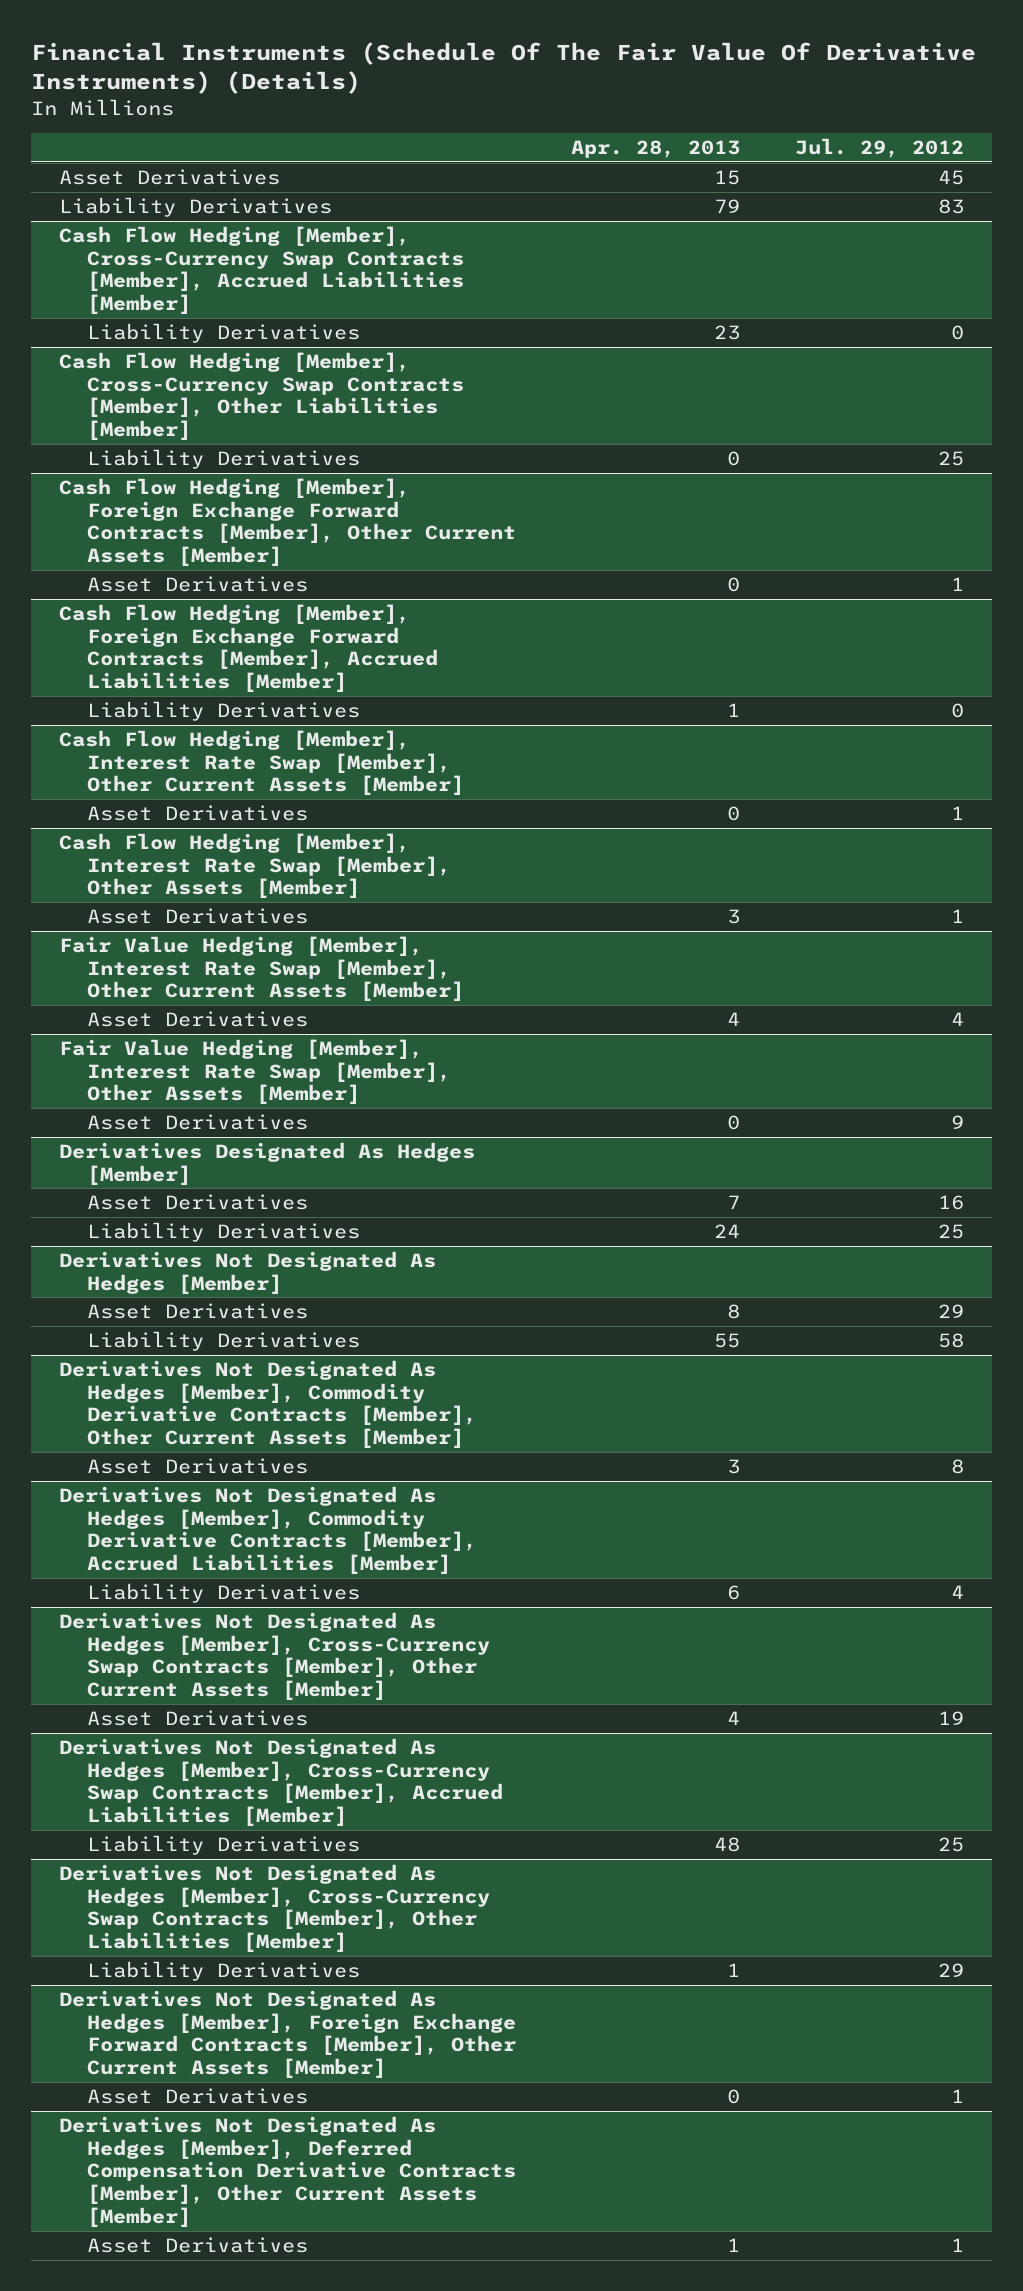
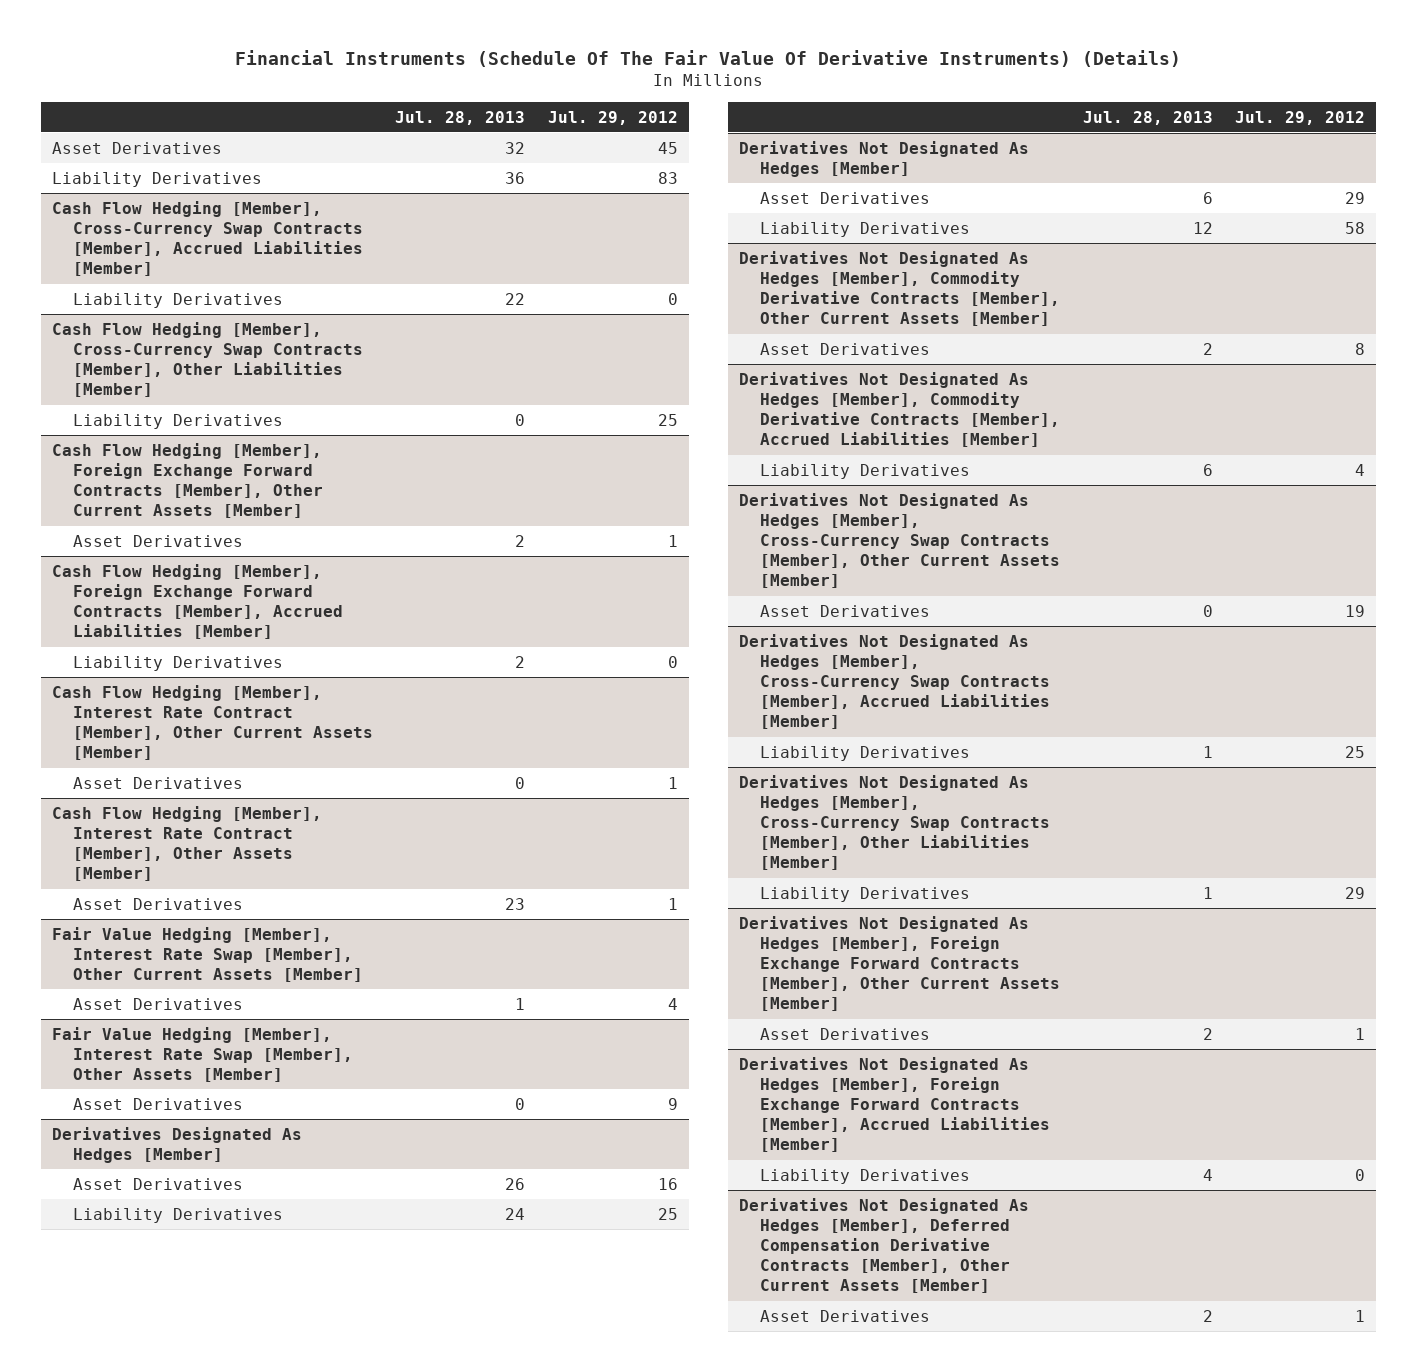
- | Apr. 28, 2013 | Jul. 29, 2012
+ | Jul. 28, 2013 | Jul. 29, 2012
- Cash Flow Hedging [Member], Interest Rate Swap [Member], Other Current Assets [Member]
+ Cash Flow Hedging [Member], Interest Rate Contract [Member], Other Current Assets [Member]
- Cash Flow Hedging [Member], Interest Rate Swap [Member], Other Assets [Member]
+ Cash Flow Hedging [Member], Interest Rate Contract [Member], Other Assets [Member]
+ Derivatives Not Designated As Hedges [Member], Foreign Exchange Forward Contracts [Member], Accrued Liabilities [Member]
+ Liability Derivatives | 4 | 0

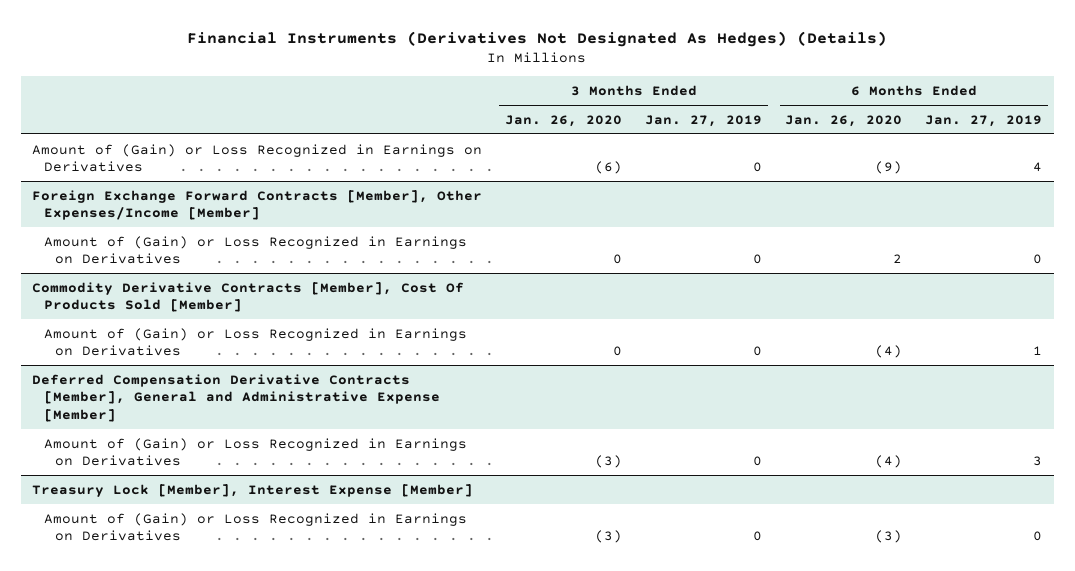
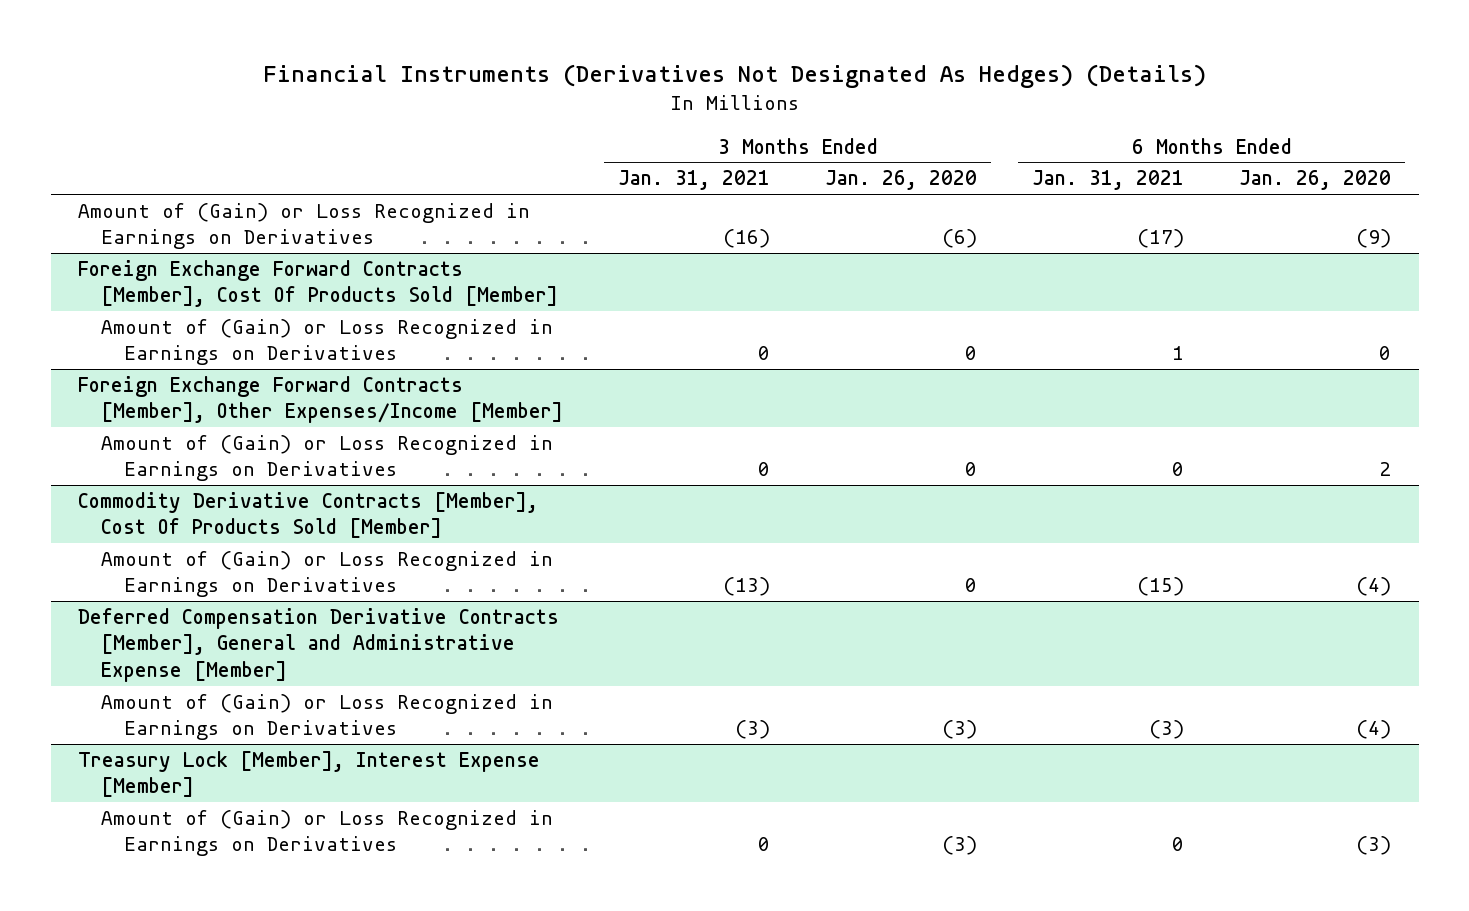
- | 3 Months Ended Jan. 26, 2020 | 3 Months Ended Jan. 27, 2019 | 6 Months Ended Jan. 26, 2020 | 6 Months Ended Jan. 27, 2019
+ | 3 Months Ended Jan. 31, 2021 | 3 Months Ended Jan. 26, 2020 | 6 Months Ended Jan. 31, 2021 | 6 Months Ended Jan. 26, 2020
+ Foreign Exchange Forward Contracts [Member], Cost Of Products Sold [Member]
+ Amount of (Gain) or Loss Recognized in Earnings on Derivatives | 0 | 0 | 1 | 0

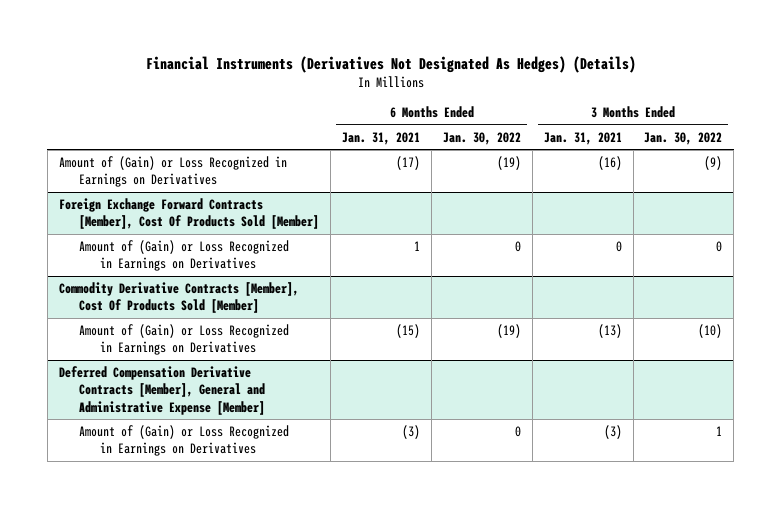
- | 3 Months Ended Jan. 31, 2021 | 3 Months Ended Jan. 26, 2020 | 6 Months Ended Jan. 31, 2021 | 6 Months Ended Jan. 26, 2020
+ | 6 Months Ended Jan. 31, 2021 | 6 Months Ended Jan. 30, 2022 | 3 Months Ended Jan. 31, 2021 | 3 Months Ended Jan. 30, 2022
- Foreign Exchange Forward Contracts [Member], Other Expenses/Income [Member]
- Amount of (Gain) or Loss Recognized in Earnings on Derivatives | 0 | 0 | 0 | 2
- Treasury Lock [Member], Interest Expense [Member]
- Amount of (Gain) or Loss Recognized in Earnings on Derivatives | 0 | (3) | 0 | (3)

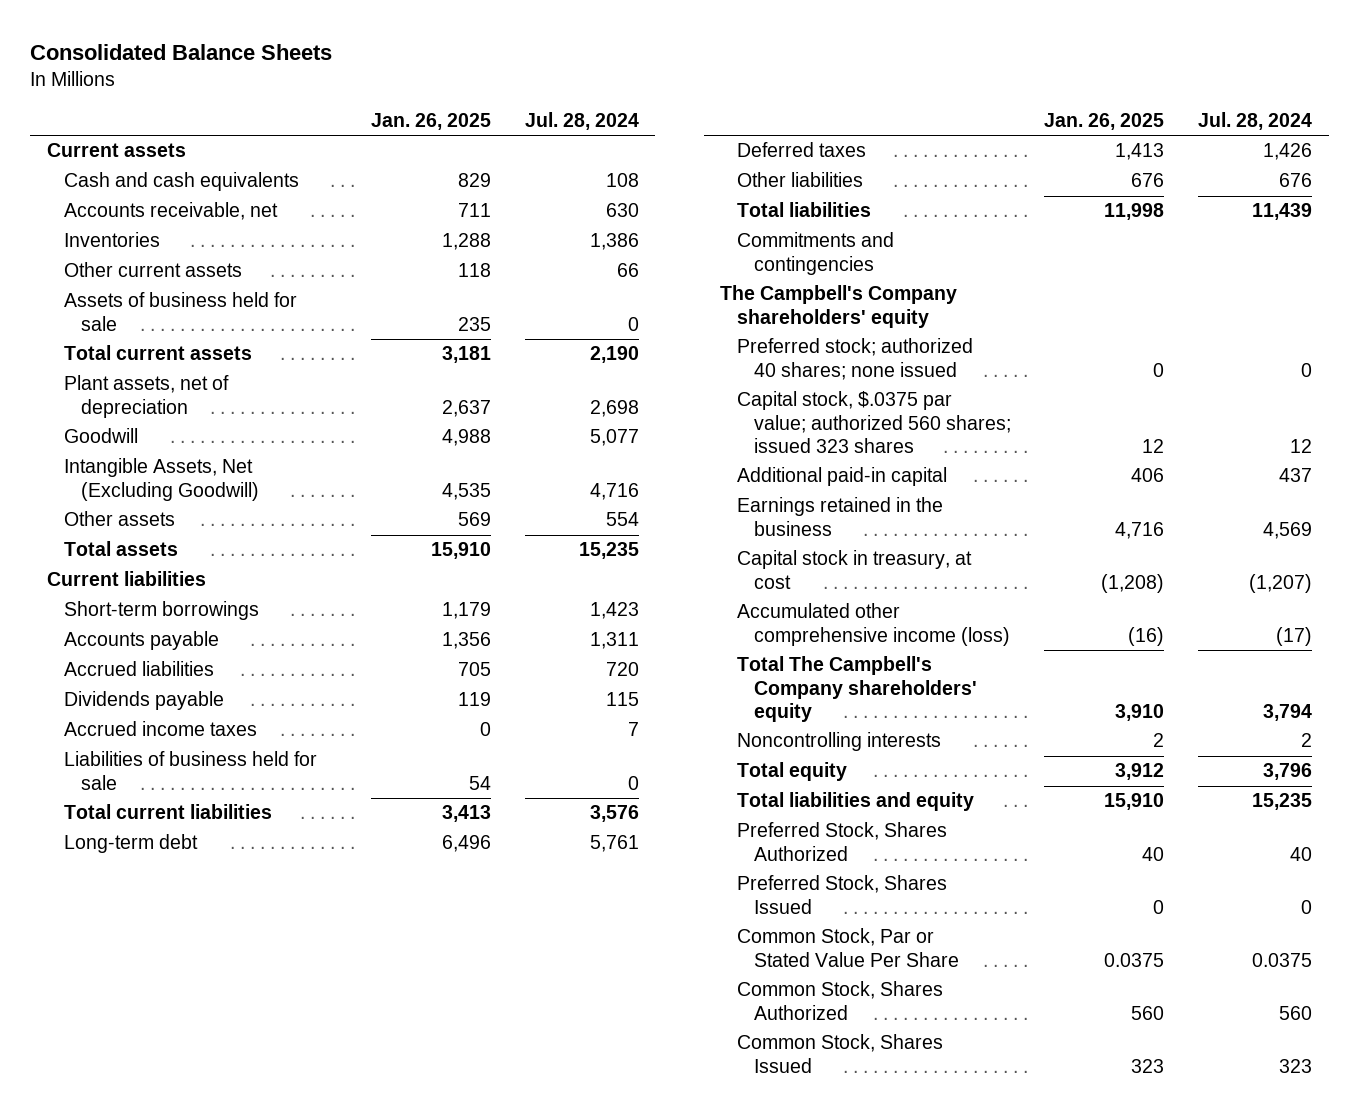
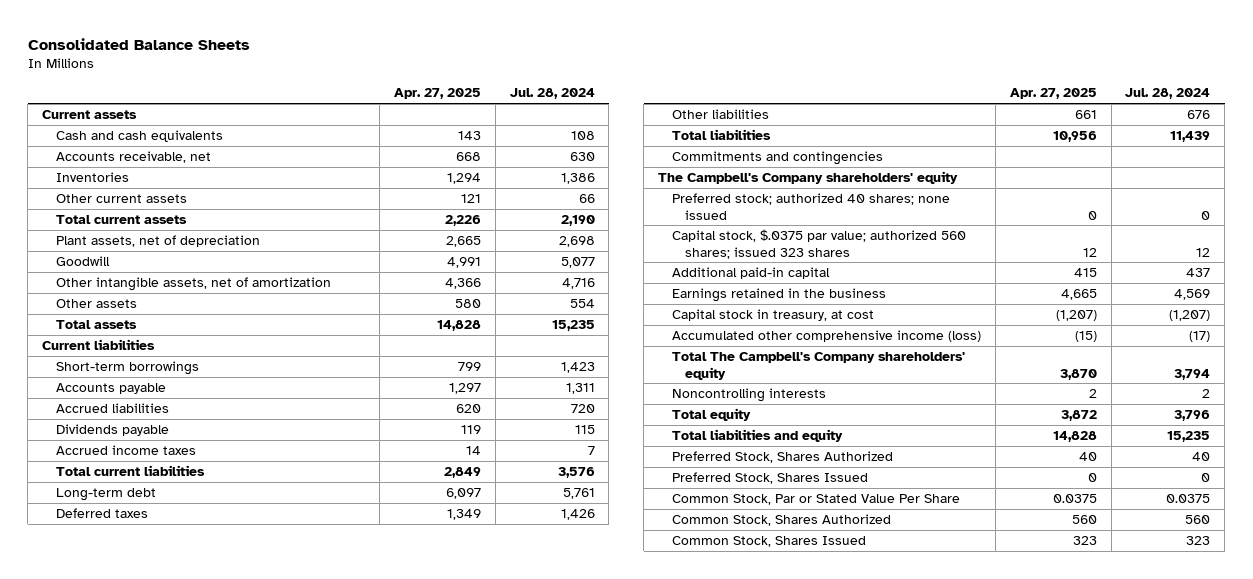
- | Jan. 26, 2025 | Jul. 28, 2024
+ | Apr. 27, 2025 | Jul. 28, 2024
- Assets of business held for sale | 235 | 0
- Intangible Assets, Net (Excluding Goodwill) | 4,535 | 4,716
+ Other intangible assets, net of amortization | 4,366 | 4,716
- Liabilities of business held for sale | 54 | 0

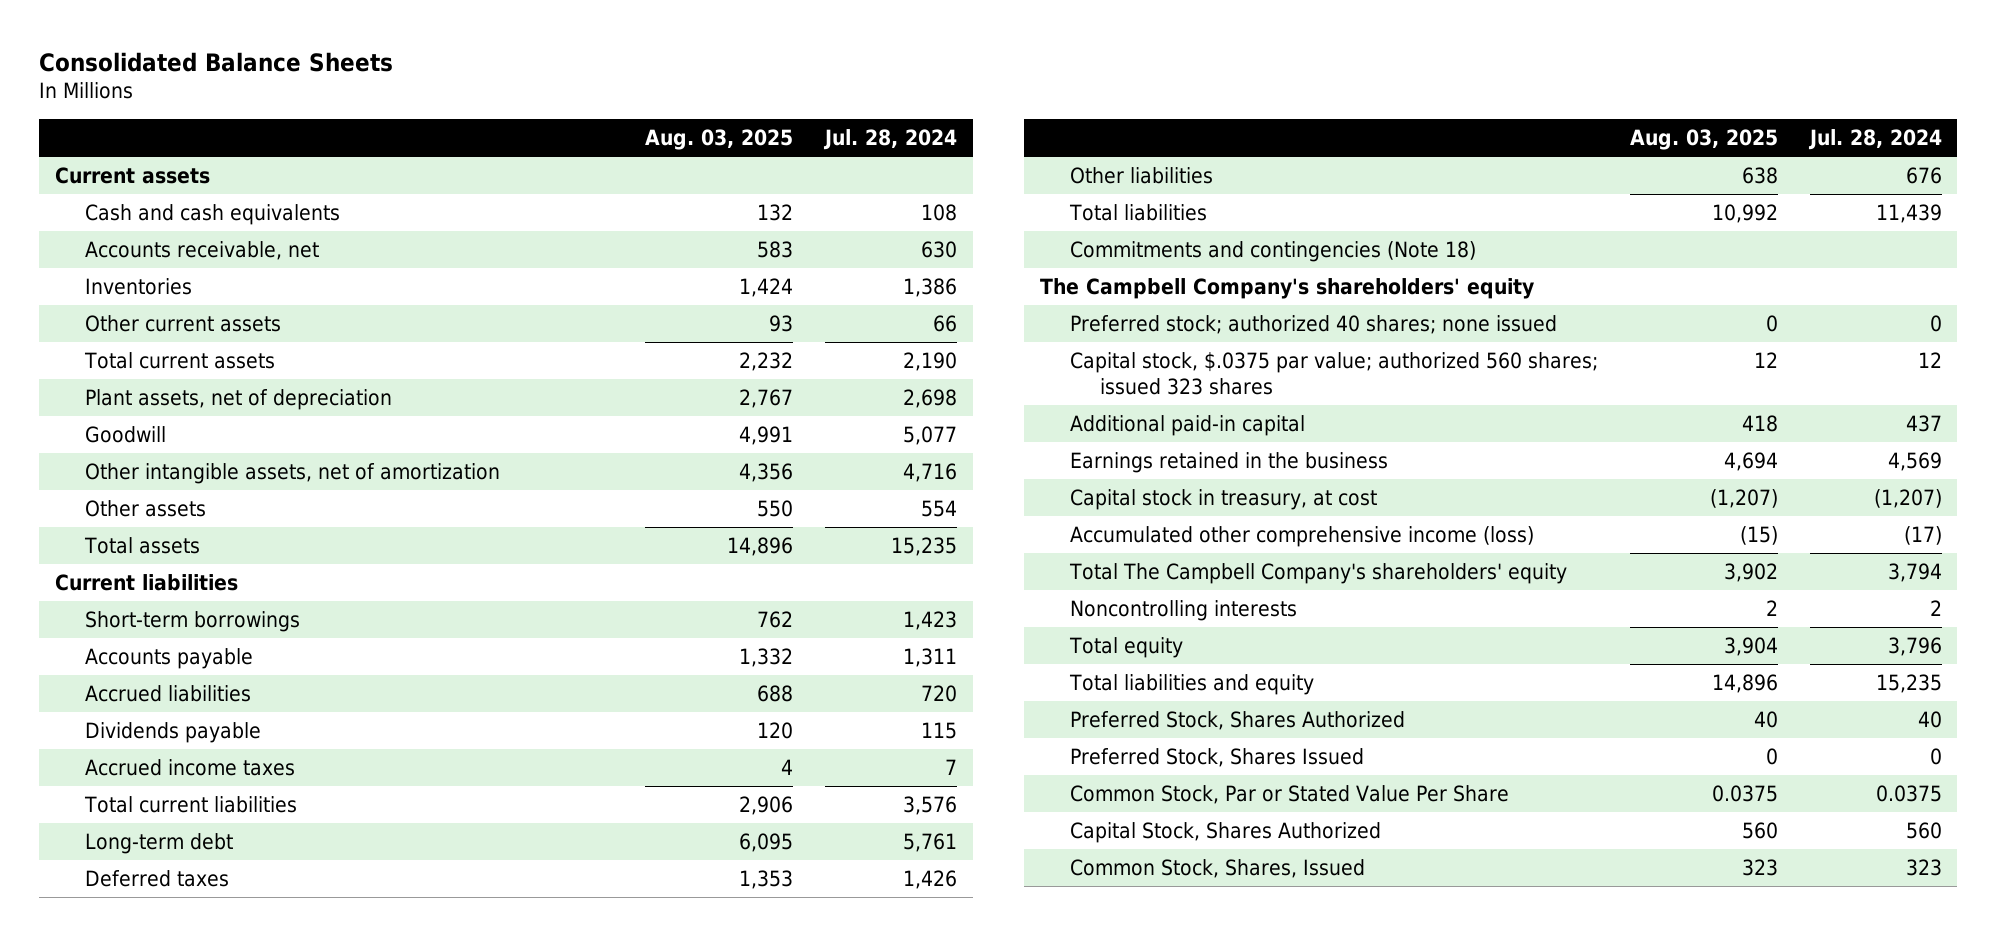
- | Apr. 27, 2025 | Jul. 28, 2024
+ | Aug. 03, 2025 | Jul. 28, 2024
- Commitments and contingencies
- The Campbell's Company shareholders' equity
+ Commitments and contingencies (Note 18)
+ The Campbell Company's shareholders' equity
- Total The Campbell's Company shareholders' equity | 3,870 | 3,794
+ Total The Campbell Company's shareholders' equity | 3,902 | 3,794
- Common Stock, Shares Authorized | 560 | 560
- Common Stock, Shares Issued | 323 | 323
+ Capital Stock, Shares Authorized | 560 | 560
+ Common Stock, Shares, Issued | 323 | 323

